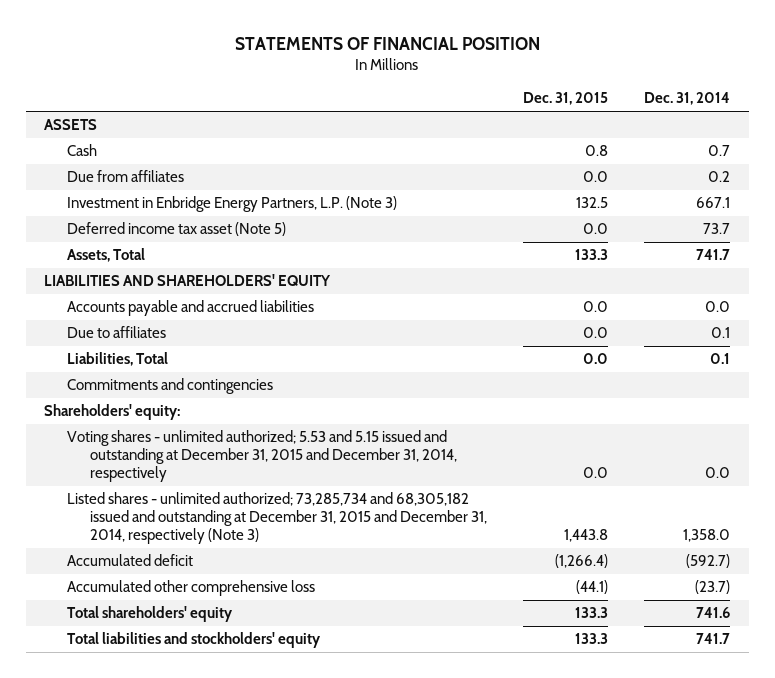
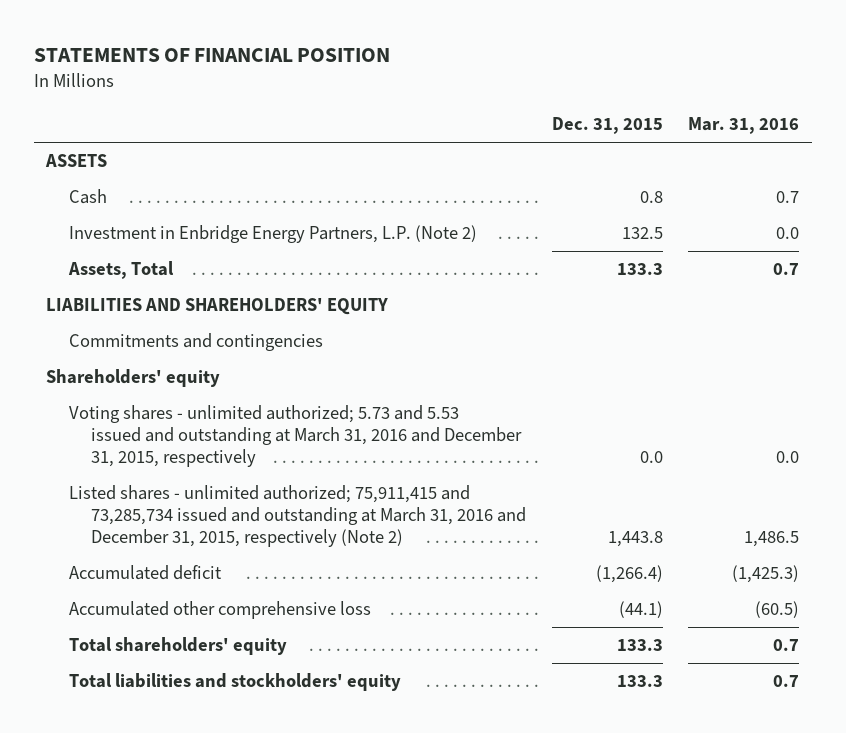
- | Dec. 31, 2015 | Dec. 31, 2014
+ | Dec. 31, 2015 | Mar. 31, 2016
- Due from affiliates | 0.0 | 0.2
- Investment in Enbridge Energy Partners, L.P. (Note 3) | 132.5 | 667.1
- Deferred income tax asset (Note 5) | 0.0 | 73.7
+ Investment in Enbridge Energy Partners, L.P. (Note 2) | 132.5 | 0.0
- Accounts payable and accrued liabilities | 0.0 | 0.0
- Due to affiliates | 0.0 | 0.1
- Liabilities, Total | 0.0 | 0.1
- Shareholders' equity:
- Voting shares - unlimited authorized; 5.53 and 5.15 issued and outstanding at December 31, 2015 and December 31, 2014, respectively | 0.0 | 0.0
- Listed shares - unlimited authorized; 73,285,734 and 68,305,182 issued and outstanding at December 31, 2015 and December 31, 2014, respectively (Note 3) | 1,443.8 | 1,358.0
+ Shareholders' equity
+ Voting shares - unlimited authorized; 5.73 and 5.53 issued and outstanding at March 31, 2016 and December 31, 2015, respectively | 0.0 | 0.0
+ Listed shares - unlimited authorized; 75,911,415 and 73,285,734 issued and outstanding at March 31, 2016 and December 31, 2015, respectively (Note 2) | 1,443.8 | 1,486.5

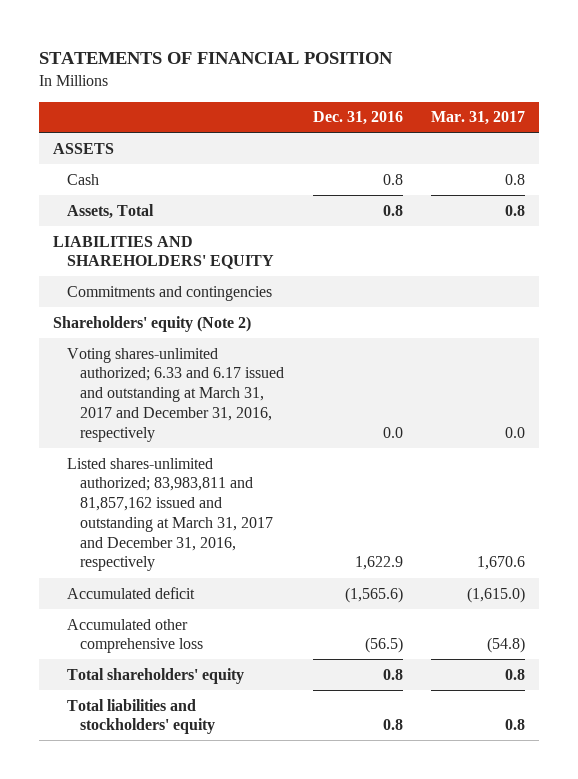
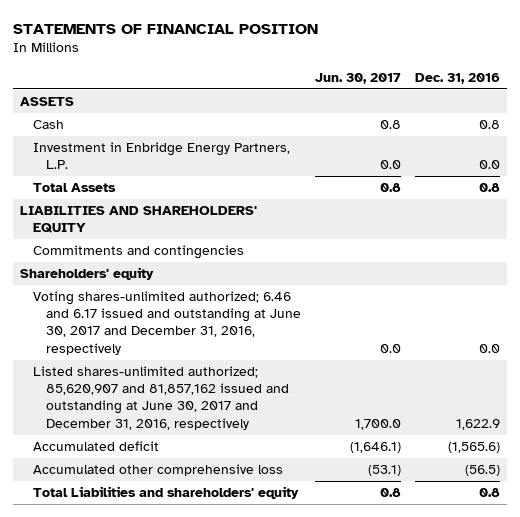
- | Dec. 31, 2016 | Mar. 31, 2017
+ | Jun. 30, 2017 | Dec. 31, 2016
- Assets, Total | 0.8 | 0.8
+ Investment in Enbridge Energy Partners, L.P. | 0.0 | 0.0
+ Total Assets | 0.8 | 0.8
- Shareholders' equity (Note 2)
- Voting shares-unlimited authorized; 6.33 and 6.17 issued and outstanding at March 31, 2017 and December 31, 2016, respectively | 0.0 | 0.0
- Listed shares-unlimited authorized; 83,983,811 and 81,857,162 issued and outstanding at March 31, 2017 and December 31, 2016, respectively | 1,622.9 | 1,670.6
+ Shareholders' equity
+ Voting shares-unlimited authorized; 6.46 and 6.17 issued and outstanding at June 30, 2017 and December 31, 2016, respectively | 0.0 | 0.0
+ Listed shares-unlimited authorized; 85,620,907 and 81,857,162 issued and outstanding at June 30, 2017 and December 31, 2016, respectively | 1,700.0 | 1,622.9
- Total shareholders' equity | 0.8 | 0.8
- Total liabilities and stockholders' equity | 0.8 | 0.8
+ Total Liabilities and shareholders' equity | 0.8 | 0.8

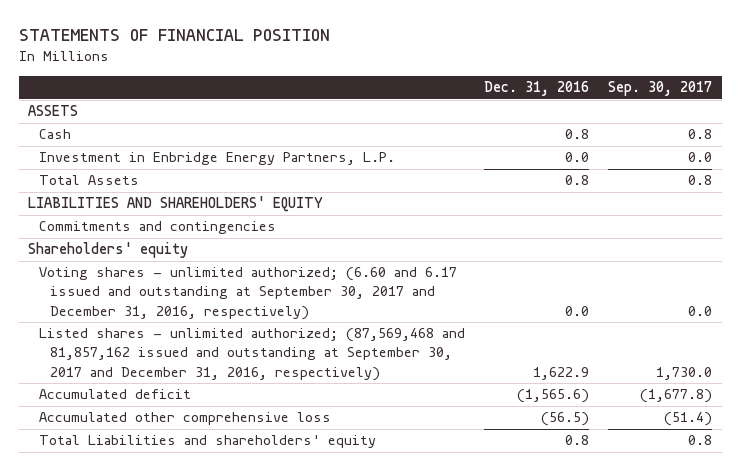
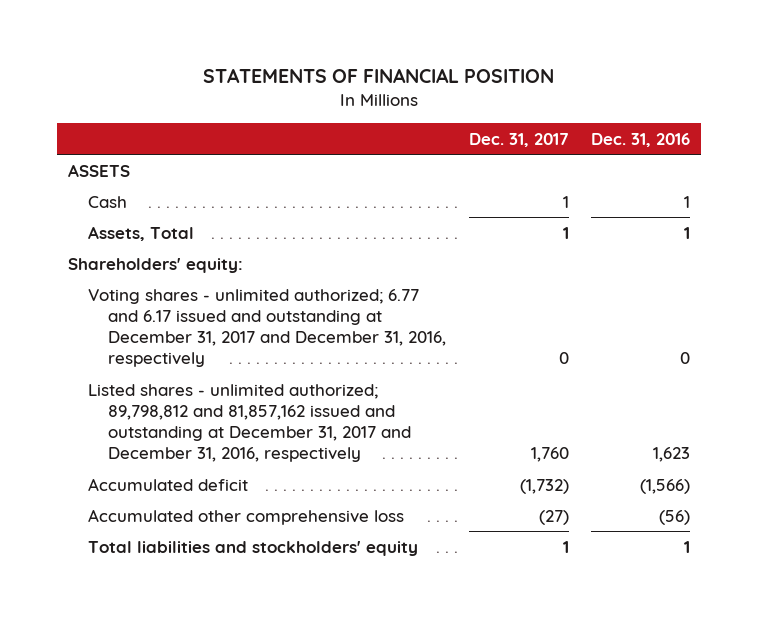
- | Dec. 31, 2016 | Sep. 30, 2017
+ | Dec. 31, 2017 | Dec. 31, 2016
- Cash | 0.8 | 0.8
- Investment in Enbridge Energy Partners, L.P. | 0.0 | 0.0
- Total Assets | 0.8 | 0.8
- LIABILITIES AND SHAREHOLDERS' EQUITY
- Commitments and contingencies
- Shareholders' equity
- Voting shares - unlimited authorized; (6.60 and 6.17 issued and outstanding at September 30, 2017 and December 31, 2016, respectively) | 0.0 | 0.0
- Listed shares - unlimited authorized; (87,569,468 and 81,857,162 issued and outstanding at September 30, 2017 and December 31, 2016, respectively) | 1,622.9 | 1,730.0
- Accumulated deficit | (1,565.6) | (1,677.8)
- Accumulated other comprehensive loss | (56.5) | (51.4)
- Total Liabilities and shareholders' equity | 0.8 | 0.8
+ Cash | 1 | 1
+ Assets, Total | 1 | 1
+ Shareholders' equity:
+ Voting shares - unlimited authorized; 6.77 and 6.17 issued and outstanding at December 31, 2017 and December 31, 2016, respectively | 0 | 0
+ Listed shares - unlimited authorized; 89,798,812 and 81,857,162 issued and outstanding at December 31, 2017 and December 31, 2016, respectively | 1,760 | 1,623
+ Accumulated deficit | (1,732) | (1,566)
+ Accumulated other comprehensive loss | (27) | (56)
+ Total liabilities and stockholders' equity | 1 | 1

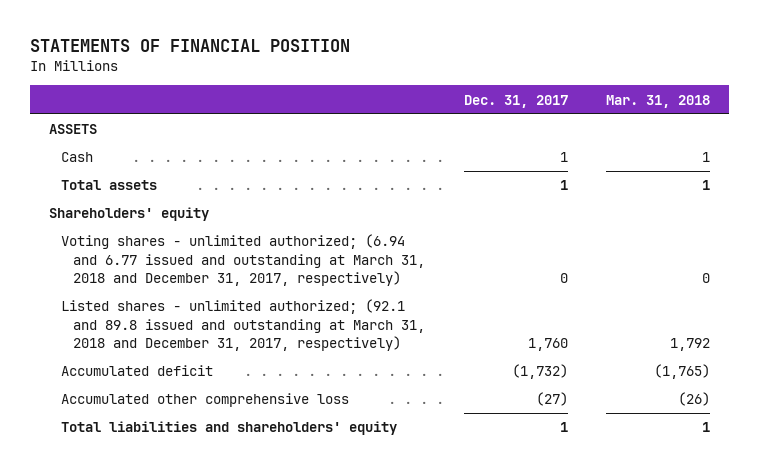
- | Dec. 31, 2017 | Dec. 31, 2016
+ | Dec. 31, 2017 | Mar. 31, 2018
- Assets, Total | 1 | 1
- Shareholders' equity:
- Voting shares - unlimited authorized; 6.77 and 6.17 issued and outstanding at December 31, 2017 and December 31, 2016, respectively | 0 | 0
- Listed shares - unlimited authorized; 89,798,812 and 81,857,162 issued and outstanding at December 31, 2017 and December 31, 2016, respectively | 1,760 | 1,623
+ Total assets | 1 | 1
+ Shareholders' equity
+ Voting shares - unlimited authorized; (6.94 and 6.77 issued and outstanding at March 31, 2018 and December 31, 2017, respectively) | 0 | 0
+ Listed shares - unlimited authorized; (92.1 and 89.8 issued and outstanding at March 31, 2018 and December 31, 2017, respectively) | 1,760 | 1,792
- Total liabilities and stockholders' equity | 1 | 1
+ Total liabilities and shareholders' equity | 1 | 1

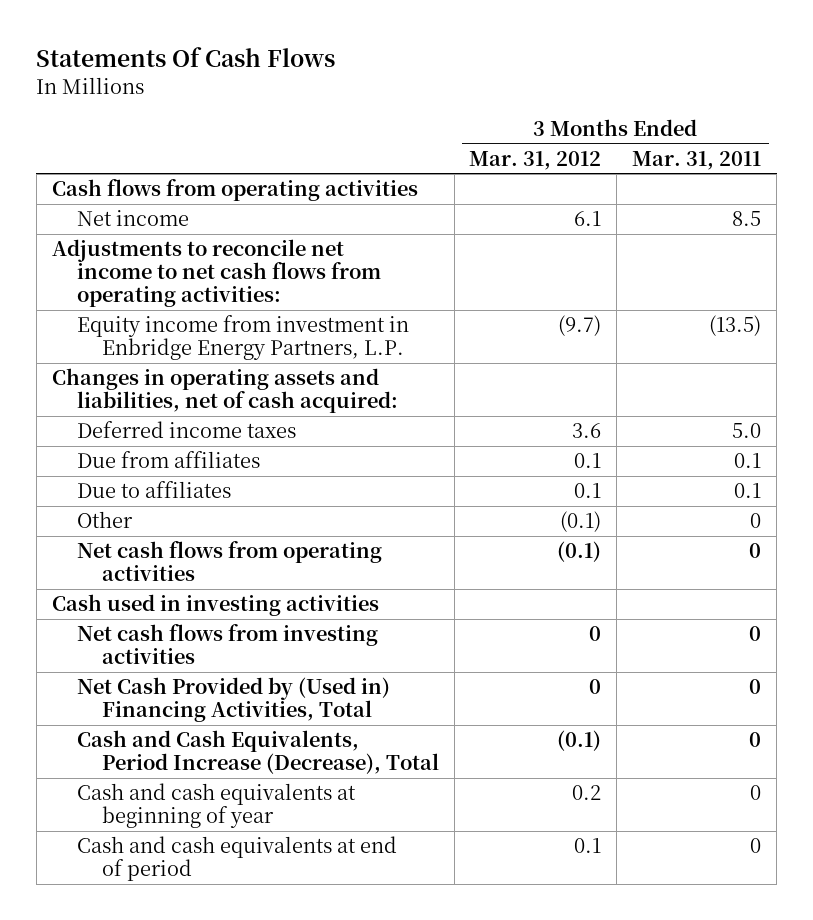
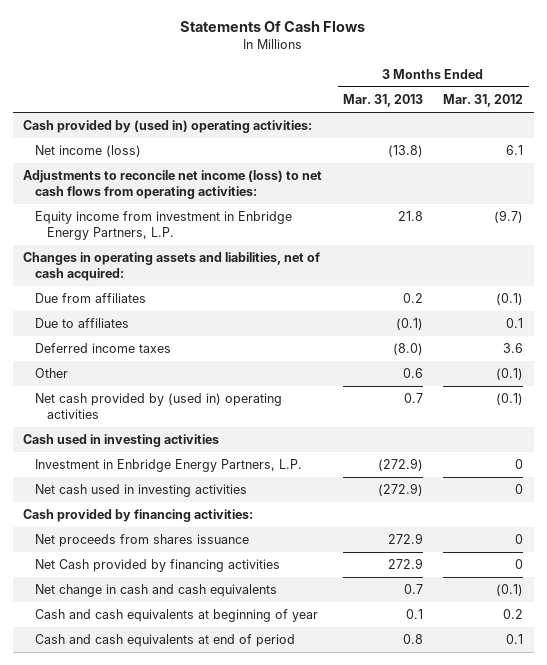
- | 3 Months Ended Mar. 31, 2012 | 3 Months Ended Mar. 31, 2011
+ | 3 Months Ended Mar. 31, 2013 | 3 Months Ended Mar. 31, 2012
- Cash flows from operating activities
- Net income | 6.1 | 8.5
- Adjustments to reconcile net income to net cash flows from operating activities:
+ Cash provided by (used in) operating activities:
+ Net income (loss) | (13.8) | 6.1
+ Adjustments to reconcile net income (loss) to net cash flows from operating activities:
- Due from affiliates | 0.1 | 0.1
+ Due from affiliates | 0.2 | (0.1)
moved down: Deferred income taxes | (8.0) | 3.6
- Net cash flows from operating activities | (0.1) | 0
+ Net cash provided by (used in) operating activities | 0.7 | (0.1)
- Net cash flows from investing activities | 0 | 0
- Net Cash Provided by (Used in) Financing Activities, Total | 0 | 0
- Cash and Cash Equivalents, Period Increase (Decrease), Total | (0.1) | 0
+ Investment in Enbridge Energy Partners, L.P. | (272.9) | 0
+ Net cash used in investing activities | (272.9) | 0
+ Cash provided by financing activities:
+ Net proceeds from shares issuance | 272.9 | 0
+ Net Cash provided by financing activities | 272.9 | 0
+ Net change in cash and cash equivalents | 0.7 | (0.1)

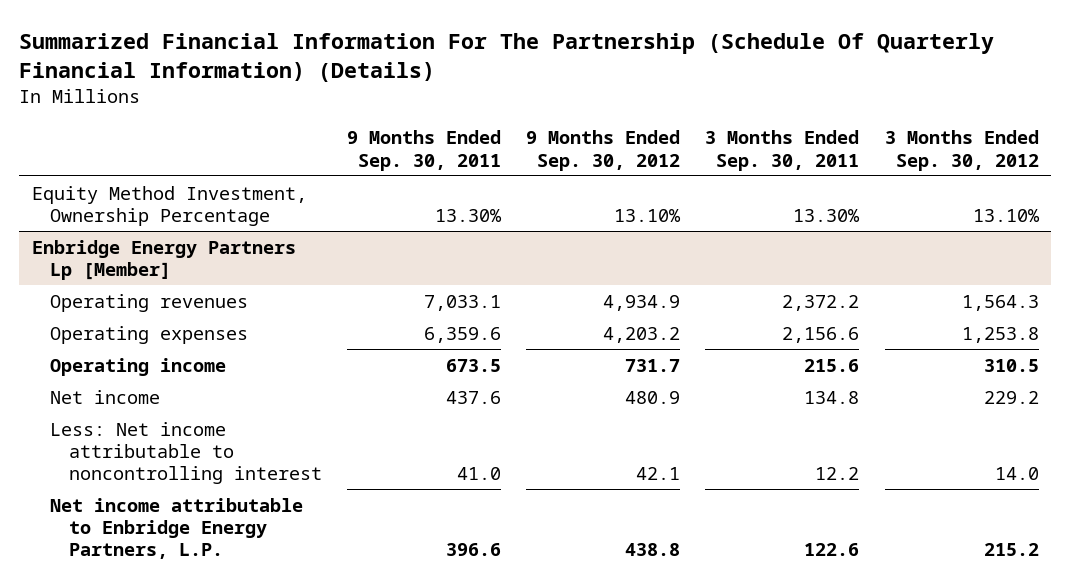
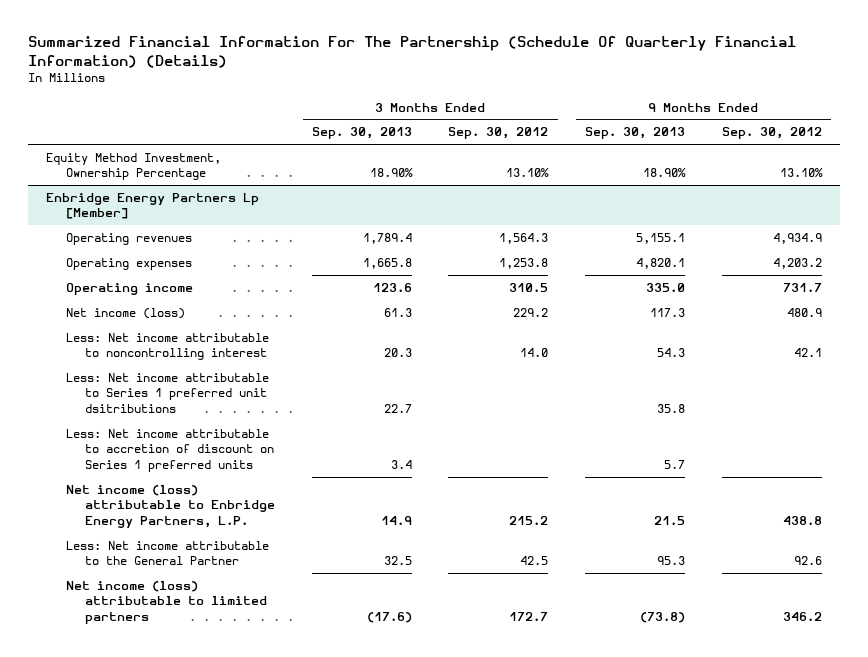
- | 9 Months Ended Sep. 30, 2011 | 9 Months Ended Sep. 30, 2012 | 3 Months Ended Sep. 30, 2011 | 3 Months Ended Sep. 30, 2012
+ | 3 Months Ended Sep. 30, 2013 | 3 Months Ended Sep. 30, 2012 | 9 Months Ended Sep. 30, 2013 | 9 Months Ended Sep. 30, 2012
@ Enbridge Energy Partners Lp [Member]
- Net income | 437.6 | 480.9 | 134.8 | 229.2
+ Net income (loss) | 61.3 | 229.2 | 117.3 | 480.9
- Net income attributable to Enbridge Energy Partners, L.P. | 396.6 | 438.8 | 122.6 | 215.2
+ Less: Net income attributable to Series 1 preferred unit dsitributions | 22.7 | | 35.8 |
+ Less: Net income attributable to accretion of discount on Series 1 preferred units | 3.4 | | 5.7 |
+ Net income (loss) attributable to Enbridge Energy Partners, L.P. | 14.9 | 215.2 | 21.5 | 438.8
+ Less: Net income attributable to the General Partner | 32.5 | 42.5 | 95.3 | 92.6
+ Net income (loss) attributable to limited partners | (17.6) | 172.7 | (73.8) | 346.2

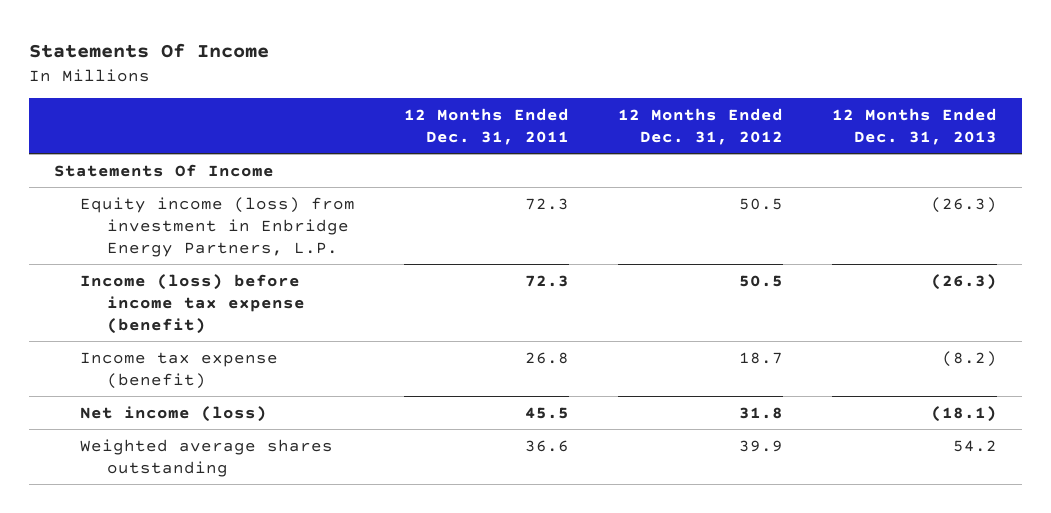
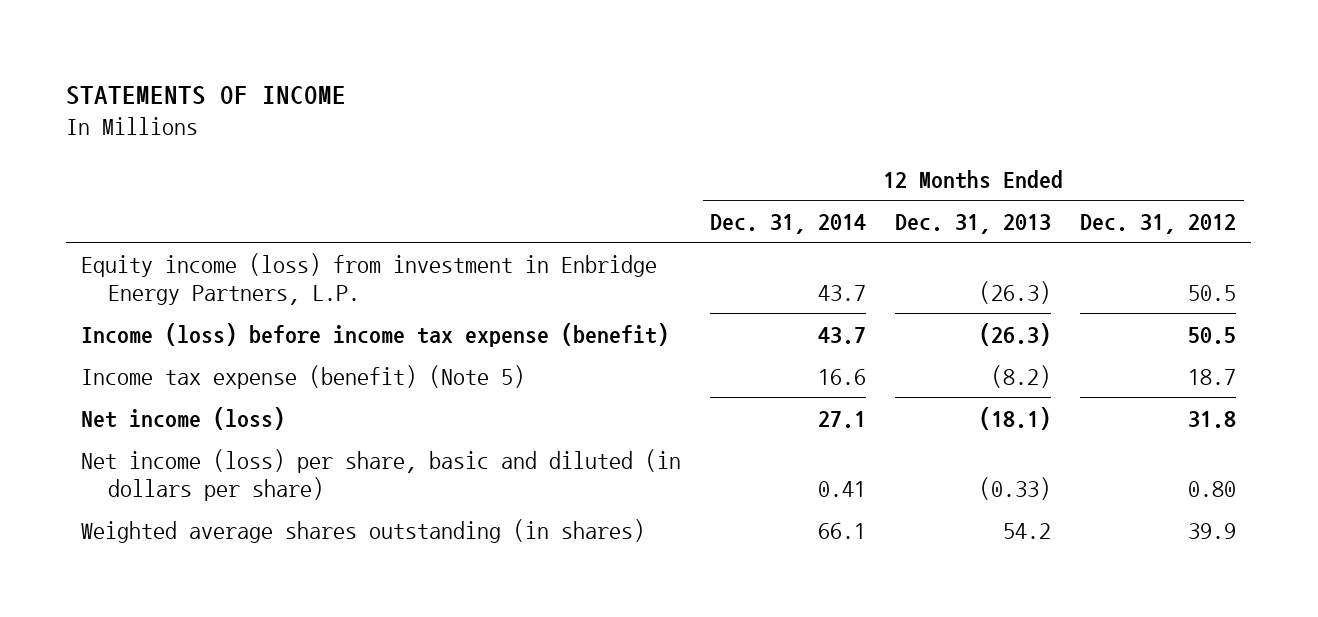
- Statements Of Income
+ STATEMENTS OF INCOME
- | 12 Months Ended Dec. 31, 2011 | 12 Months Ended Dec. 31, 2012 | 12 Months Ended Dec. 31, 2013
+ | 12 Months Ended Dec. 31, 2014 | 12 Months Ended Dec. 31, 2013 | 12 Months Ended Dec. 31, 2012
- Statements Of Income
- Income tax expense (benefit) | 26.8 | 18.7 | (8.2)
+ Income tax expense (benefit) (Note 5) | 16.6 | (8.2) | 18.7
- Weighted average shares outstanding | 36.6 | 39.9 | 54.2
+ Net income (loss) per share, basic and diluted (in dollars per share) | 0.41 | (0.33) | 0.80
+ Weighted average shares outstanding (in shares) | 66.1 | 54.2 | 39.9

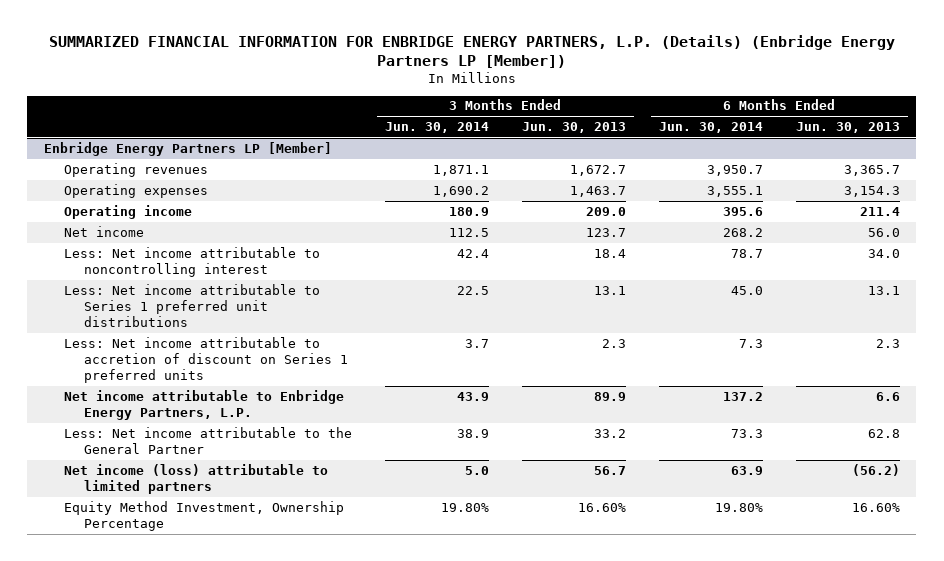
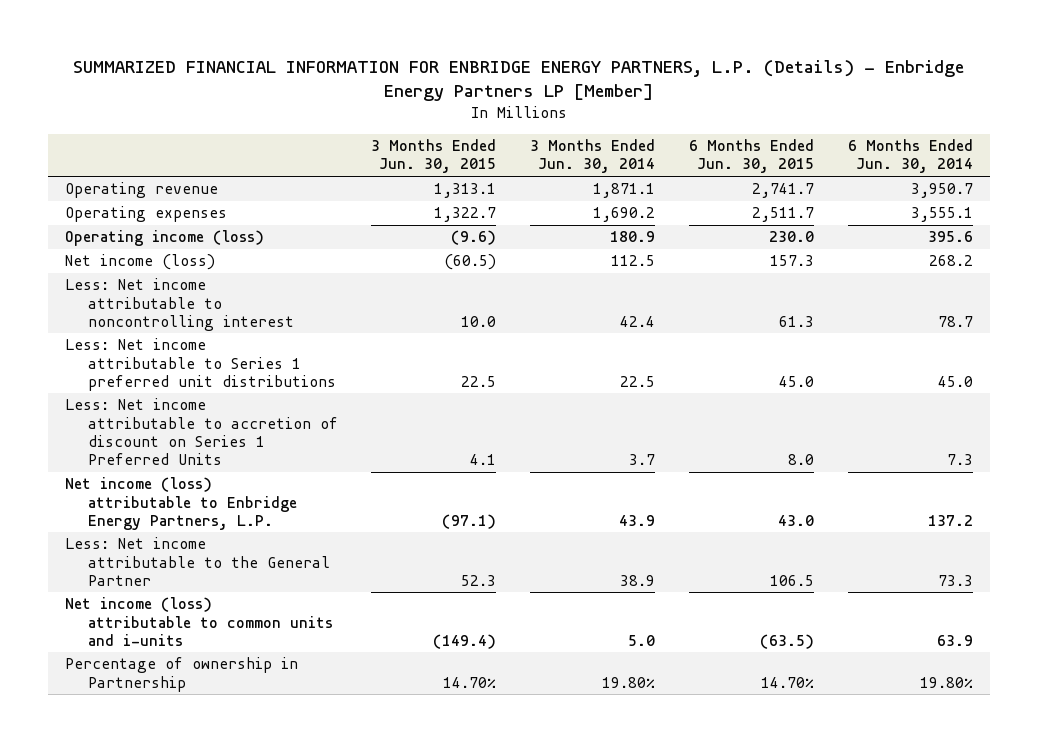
- SUMMARIZED FINANCIAL INFORMATION FOR ENBRIDGE ENERGY PARTNERS, L.P. (Details) (Enbridge Energy Partners LP [Member])
+ SUMMARIZED FINANCIAL INFORMATION FOR ENBRIDGE ENERGY PARTNERS, L.P. (Details) - Enbridge Energy Partners LP [Member]
- | 3 Months Ended Jun. 30, 2014 | 3 Months Ended Jun. 30, 2013 | 6 Months Ended Jun. 30, 2014 | 6 Months Ended Jun. 30, 2013
+ | 3 Months Ended Jun. 30, 2015 | 3 Months Ended Jun. 30, 2014 | 6 Months Ended Jun. 30, 2015 | 6 Months Ended Jun. 30, 2014
- Enbridge Energy Partners LP [Member]
- Operating revenues | 1,871.1 | 1,672.7 | 3,950.7 | 3,365.7
+ Operating revenue | 1,313.1 | 1,871.1 | 2,741.7 | 3,950.7
- Operating income | 180.9 | 209.0 | 395.6 | 211.4
- Net income | 112.5 | 123.7 | 268.2 | 56.0
+ Operating income (loss) | (9.6) | 180.9 | 230.0 | 395.6
+ Net income (loss) | (60.5) | 112.5 | 157.3 | 268.2
- Less: Net income attributable to accretion of discount on Series 1 preferred units | 3.7 | 2.3 | 7.3 | 2.3
- Net income attributable to Enbridge Energy Partners, L.P. | 43.9 | 89.9 | 137.2 | 6.6
+ Less: Net income attributable to accretion of discount on Series 1 Preferred Units | 4.1 | 3.7 | 8.0 | 7.3
+ Net income (loss) attributable to Enbridge Energy Partners, L.P. | (97.1) | 43.9 | 43.0 | 137.2
- Net income (loss) attributable to limited partners | 5.0 | 56.7 | 63.9 | (56.2)
- Equity Method Investment, Ownership Percentage | 19.80% | 16.60% | 19.80% | 16.60%
+ Net income (loss) attributable to common units and i-units | (149.4) | 5.0 | (63.5) | 63.9
+ Percentage of ownership in Partnership | 14.70% | 19.80% | 14.70% | 19.80%

